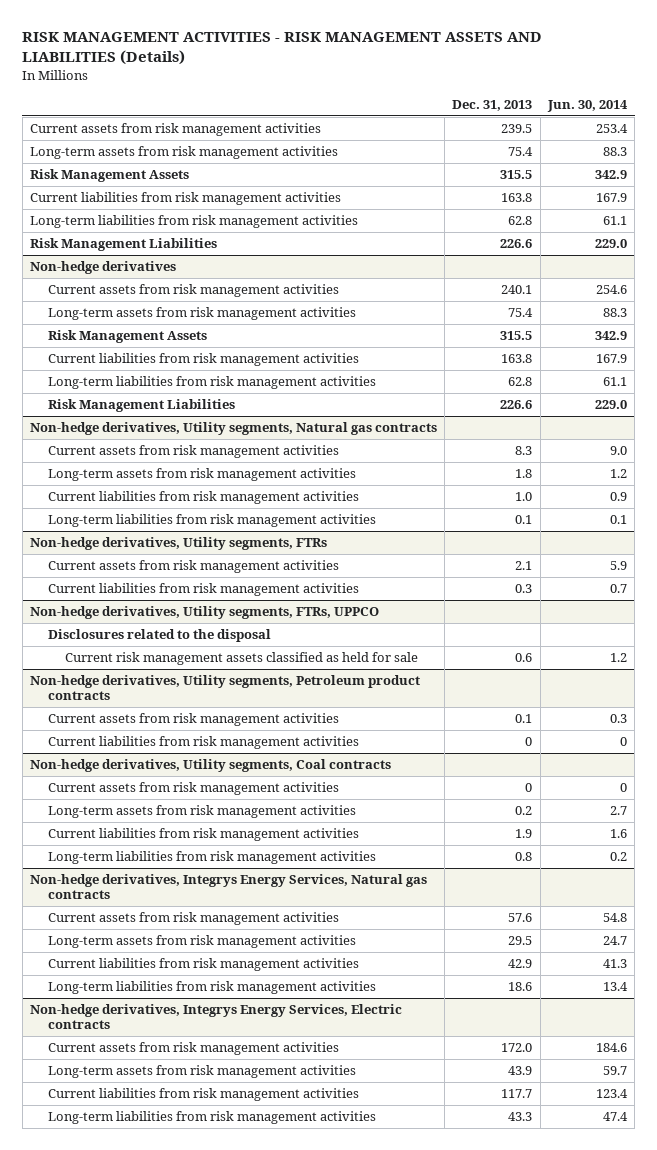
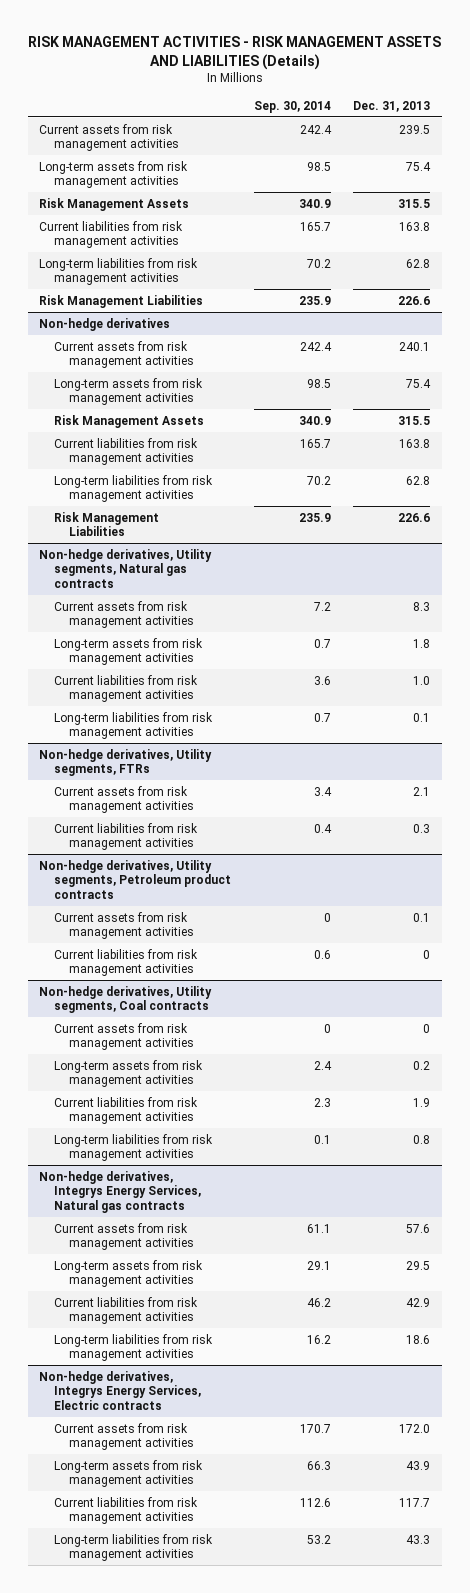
- | Dec. 31, 2013 | Jun. 30, 2014
+ | Sep. 30, 2014 | Dec. 31, 2013
- Non-hedge derivatives, Utility segments, FTRs, UPPCO
- Disclosures related to the disposal
- Current risk management assets classified as held for sale | 0.6 | 1.2

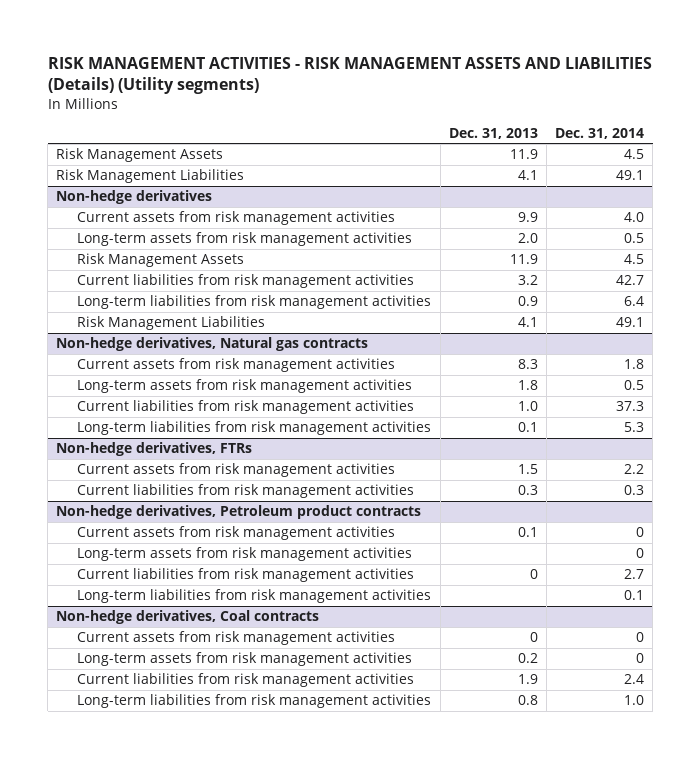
- RISK MANAGEMENT ACTIVITIES - RISK MANAGEMENT ASSETS AND LIABILITIES (Details)
+ RISK MANAGEMENT ACTIVITIES - RISK MANAGEMENT ASSETS AND LIABILITIES (Details) (Utility segments)
- | Sep. 30, 2014 | Dec. 31, 2013
+ | Dec. 31, 2013 | Dec. 31, 2014
- Current assets from risk management activities | 242.4 | 239.5
- Long-term assets from risk management activities | 98.5 | 75.4
- Risk Management Assets | 340.9 | 315.5
- Current liabilities from risk management activities | 165.7 | 163.8
- Long-term liabilities from risk management activities | 70.2 | 62.8
- Risk Management Liabilities | 235.9 | 226.6
+ Risk Management Assets | 11.9 | 4.5
+ Risk Management Liabilities | 4.1 | 49.1
@ Non-hedge derivatives
- Current assets from risk management activities | 242.4 | 240.1
- Long-term assets from risk management activities | 98.5 | 75.4
- Risk Management Assets | 340.9 | 315.5
- Current liabilities from risk management activities | 165.7 | 163.8
- Long-term liabilities from risk management activities | 70.2 | 62.8
- Risk Management Liabilities | 235.9 | 226.6
- Non-hedge derivatives, Utility segments, Natural gas contracts
@ Non-hedge derivatives
+ Current assets from risk management activities | 9.9 | 4.0
+ Long-term assets from risk management activities | 2.0 | 0.5
+ Risk Management Assets | 11.9 | 4.5
+ Current liabilities from risk management activities | 3.2 | 42.7
+ Long-term liabilities from risk management activities | 0.9 | 6.4
+ Risk Management Liabilities | 4.1 | 49.1
+ Non-hedge derivatives, Natural gas contracts
- Non-hedge derivatives, Utility segments, FTRs
- Current assets from risk management activities | 3.4 | 2.1
+ Non-hedge derivatives, FTRs
+ Current assets from risk management activities | 1.5 | 2.2
- Non-hedge derivatives, Utility segments, Petroleum product contracts
+ Non-hedge derivatives, Petroleum product contracts
+ Long-term assets from risk management activities | | 0
- Non-hedge derivatives, Utility segments, Coal contracts
+ Long-term liabilities from risk management activities | | 0.1
+ Non-hedge derivatives, Coal contracts
- Non-hedge derivatives, Integrys Energy Services, Natural gas contracts
- Current assets from risk management activities | 61.1 | 57.6
- Long-term assets from risk management activities | 29.1 | 29.5
- Current liabilities from risk management activities | 46.2 | 42.9
- Long-term liabilities from risk management activities | 16.2 | 18.6
- Non-hedge derivatives, Integrys Energy Services, Electric contracts
- Current assets from risk management activities | 170.7 | 172.0
- Long-term assets from risk management activities | 66.3 | 43.9
- Current liabilities from risk management activities | 112.6 | 117.7
- Long-term liabilities from risk management activities | 53.2 | 43.3

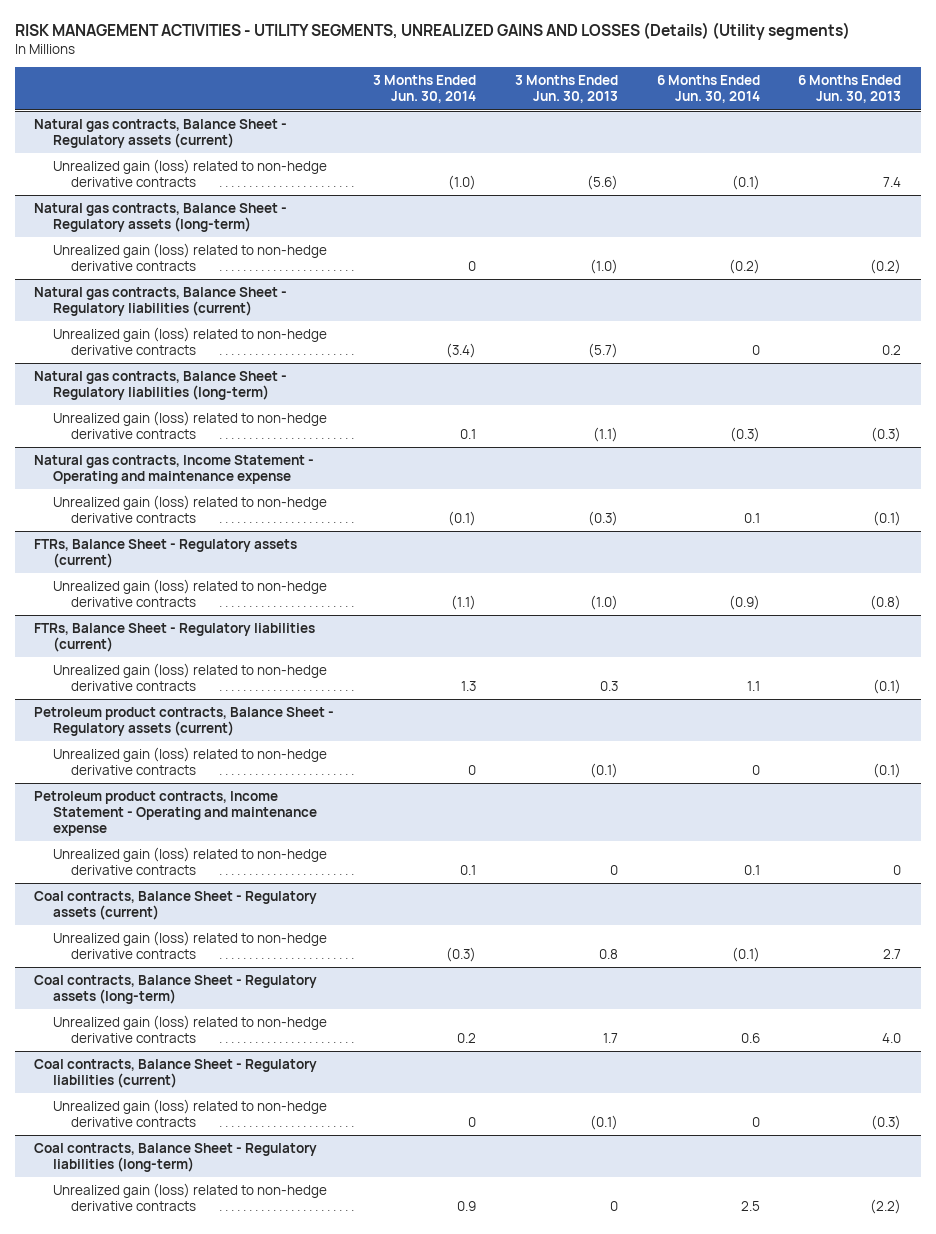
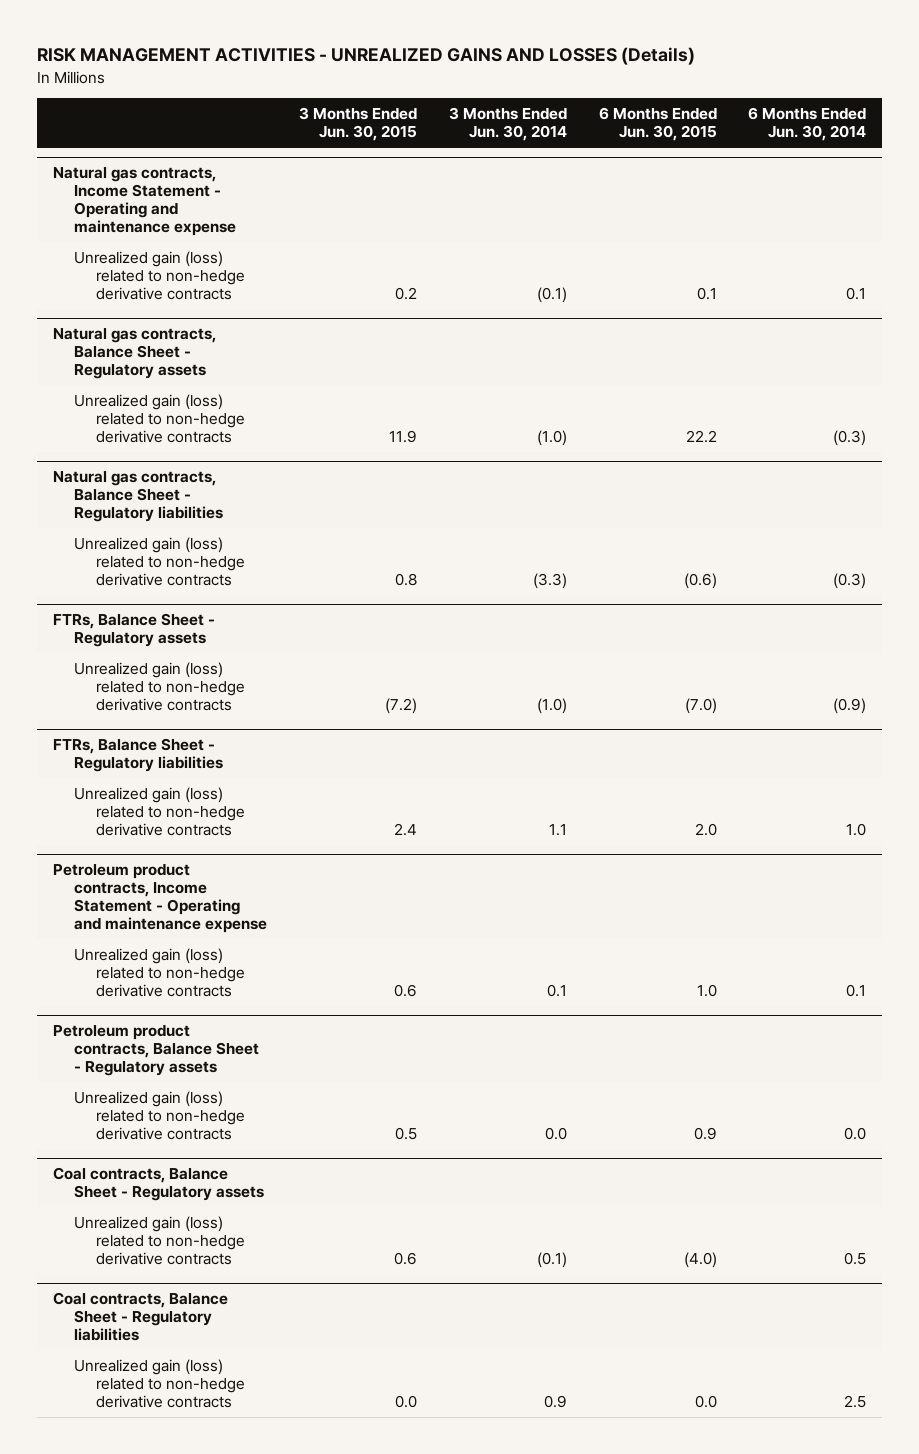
- RISK MANAGEMENT ACTIVITIES - UTILITY SEGMENTS, UNREALIZED GAINS AND LOSSES (Details) (Utility segments)
+ RISK MANAGEMENT ACTIVITIES - UNREALIZED GAINS AND LOSSES (Details)
- | 3 Months Ended Jun. 30, 2014 | 3 Months Ended Jun. 30, 2013 | 6 Months Ended Jun. 30, 2014 | 6 Months Ended Jun. 30, 2013
+ | 3 Months Ended Jun. 30, 2015 | 3 Months Ended Jun. 30, 2014 | 6 Months Ended Jun. 30, 2015 | 6 Months Ended Jun. 30, 2014
- Natural gas contracts, Balance Sheet - Regulatory assets (current)
- Unrealized gain (loss) related to non-hedge derivative contracts | (1.0) | (5.6) | (0.1) | 7.4
- Natural gas contracts, Balance Sheet - Regulatory assets (long-term)
- Unrealized gain (loss) related to non-hedge derivative contracts | 0 | (1.0) | (0.2) | (0.2)
- Natural gas contracts, Balance Sheet - Regulatory liabilities (current)
- Unrealized gain (loss) related to non-hedge derivative contracts | (3.4) | (5.7) | 0 | 0.2
- Natural gas contracts, Balance Sheet - Regulatory liabilities (long-term)
- Unrealized gain (loss) related to non-hedge derivative contracts | 0.1 | (1.1) | (0.3) | (0.3)
- FTRs, Balance Sheet - Regulatory assets (current)
- Unrealized gain (loss) related to non-hedge derivative contracts | (1.1) | (1.0) | (0.9) | (0.8)
- FTRs, Balance Sheet - Regulatory liabilities (current)
- Unrealized gain (loss) related to non-hedge derivative contracts | 1.3 | 0.3 | 1.1 | (0.1)
- Petroleum product contracts, Balance Sheet - Regulatory assets (current)
- Unrealized gain (loss) related to non-hedge derivative contracts | 0 | (0.1) | 0 | (0.1)
+ Natural gas contracts, Balance Sheet - Regulatory assets
+ Unrealized gain (loss) related to non-hedge derivative contracts | 11.9 | (1.0) | 22.2 | (0.3)
+ Natural gas contracts, Balance Sheet - Regulatory liabilities
+ Unrealized gain (loss) related to non-hedge derivative contracts | 0.8 | (3.3) | (0.6) | (0.3)
+ FTRs, Balance Sheet - Regulatory assets
+ Unrealized gain (loss) related to non-hedge derivative contracts | (7.2) | (1.0) | (7.0) | (0.9)
+ FTRs, Balance Sheet - Regulatory liabilities
+ Unrealized gain (loss) related to non-hedge derivative contracts | 2.4 | 1.1 | 2.0 | 1.0
- Coal contracts, Balance Sheet - Regulatory assets (current)
- Unrealized gain (loss) related to non-hedge derivative contracts | (0.3) | 0.8 | (0.1) | 2.7
- Coal contracts, Balance Sheet - Regulatory assets (long-term)
- Unrealized gain (loss) related to non-hedge derivative contracts | 0.2 | 1.7 | 0.6 | 4.0
- Coal contracts, Balance Sheet - Regulatory liabilities (current)
- Unrealized gain (loss) related to non-hedge derivative contracts | 0 | (0.1) | 0 | (0.3)
- Coal contracts, Balance Sheet - Regulatory liabilities (long-term)
+ Petroleum product contracts, Balance Sheet - Regulatory assets
+ Unrealized gain (loss) related to non-hedge derivative contracts | 0.5 | 0.0 | 0.9 | 0.0
+ Coal contracts, Balance Sheet - Regulatory assets
+ Unrealized gain (loss) related to non-hedge derivative contracts | 0.6 | (0.1) | (4.0) | 0.5
+ Coal contracts, Balance Sheet - Regulatory liabilities

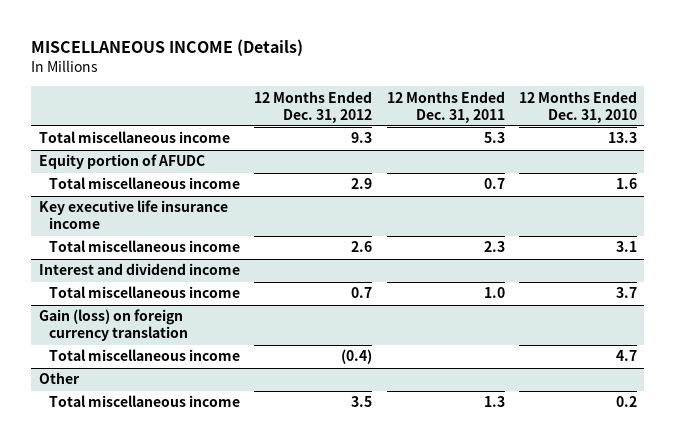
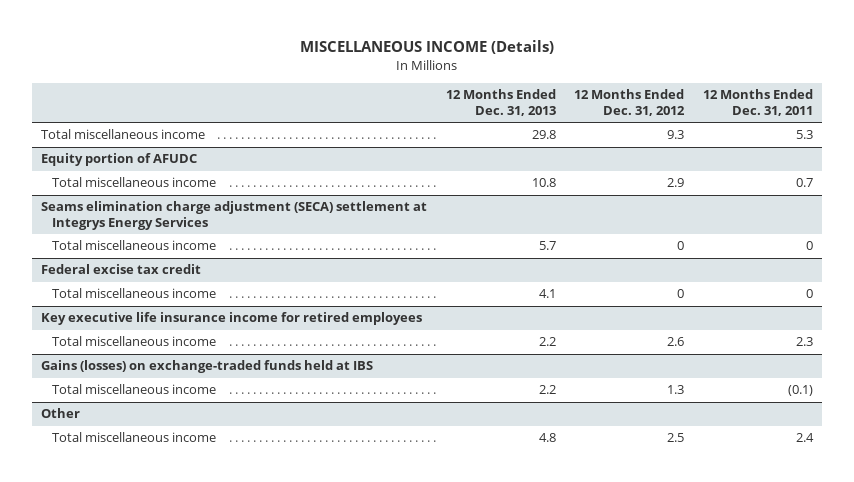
- | 12 Months Ended Dec. 31, 2012 | 12 Months Ended Dec. 31, 2011 | 12 Months Ended Dec. 31, 2010
+ | 12 Months Ended Dec. 31, 2013 | 12 Months Ended Dec. 31, 2012 | 12 Months Ended Dec. 31, 2011
- Key executive life insurance income
+ Seams elimination charge adjustment (SECA) settlement at Integrys Energy Services
+ Total miscellaneous income | 5.7 | 0 | 0
+ Federal excise tax credit
+ Total miscellaneous income | 4.1 | 0 | 0
+ Key executive life insurance income for retired employees
- Interest and dividend income
- Total miscellaneous income | 0.7 | 1.0 | 3.7
- Gain (loss) on foreign currency translation
- Total miscellaneous income | (0.4) | | 4.7
+ Gains (losses) on exchange-traded funds held at IBS
+ Total miscellaneous income | 2.2 | 1.3 | (0.1)
@ Other
- Total miscellaneous income | 3.5 | 1.3 | 0.2
+ Total miscellaneous income | 4.8 | 2.5 | 2.4

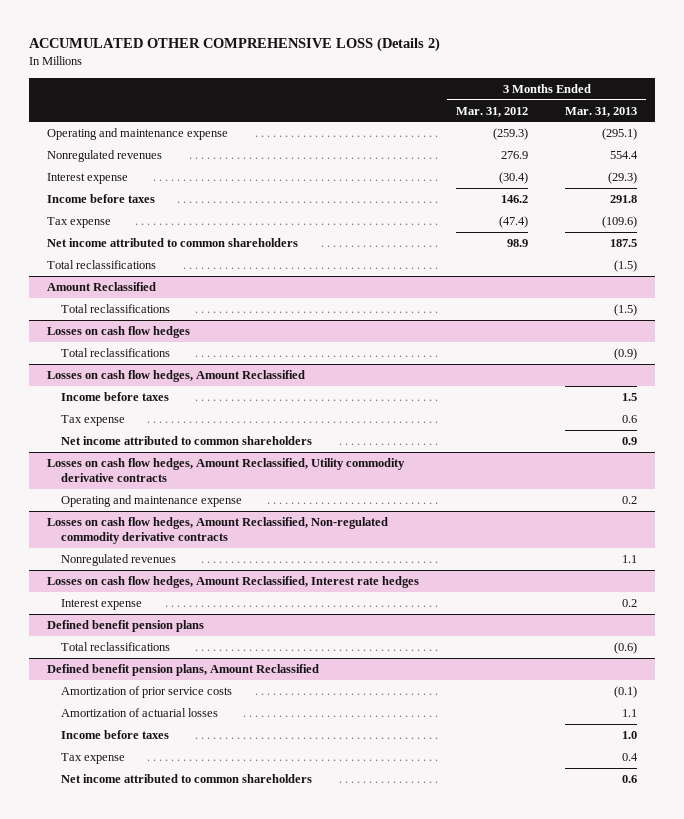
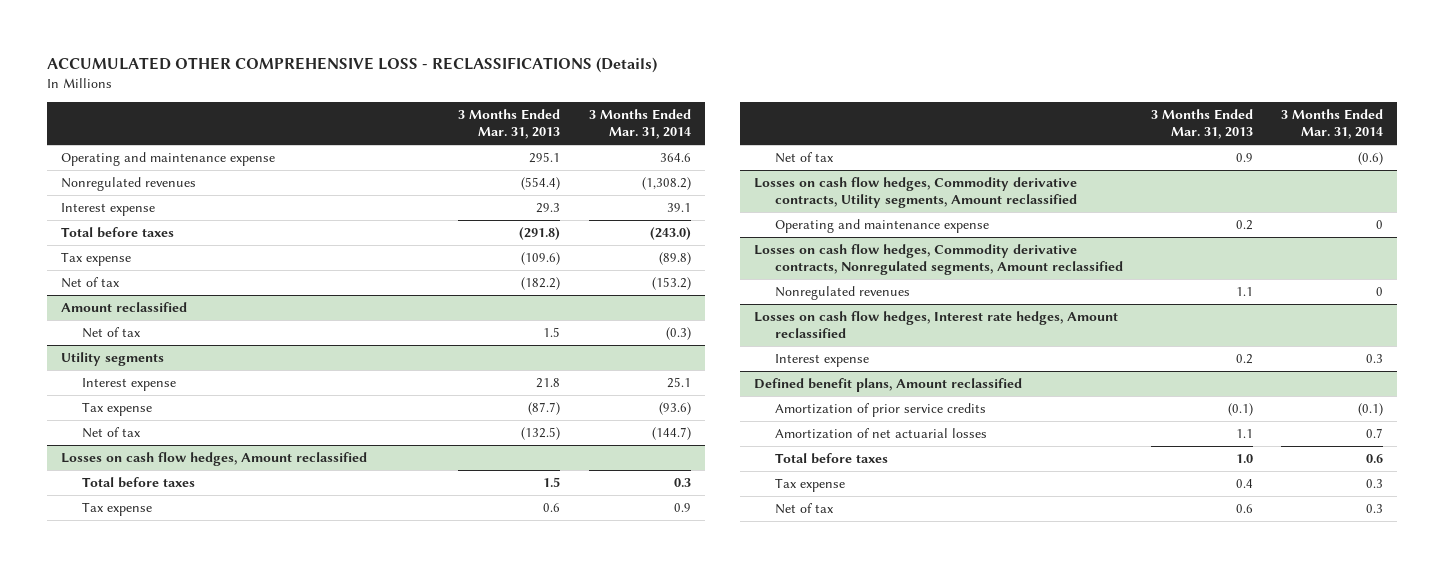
- ACCUMULATED OTHER COMPREHENSIVE LOSS (Details 2)
+ ACCUMULATED OTHER COMPREHENSIVE LOSS - RECLASSIFICATIONS (Details)
- | 3 Months Ended Mar. 31, 2012 | 3 Months Ended Mar. 31, 2013
+ | 3 Months Ended Mar. 31, 2013 | 3 Months Ended Mar. 31, 2014
- Operating and maintenance expense | (259.3) | (295.1)
- Nonregulated revenues | 276.9 | 554.4
- Interest expense | (30.4) | (29.3)
- Income before taxes | 146.2 | 291.8
+ Operating and maintenance expense | 295.1 | 364.6
+ Nonregulated revenues | (554.4) | (1,308.2)
+ Interest expense | 29.3 | 39.1
+ Total before taxes | (291.8) | (243.0)
- Net income attributed to common shareholders | 98.9 | 187.5
- Total reclassifications | | (1.5)
- Amount Reclassified
- Total reclassifications | | (1.5)
- Losses on cash flow hedges
- Total reclassifications | | (0.9)
- Losses on cash flow hedges, Amount Reclassified
- Income before taxes | | 1.5
+ Net of tax | (182.2) | (153.2)
+ Amount reclassified
+ Net of tax | 1.5 | (0.3)
+ Utility segments
+ Interest expense | 21.8 | 25.1
+ Tax expense | (87.7) | (93.6)
+ Net of tax | (132.5) | (144.7)
+ Losses on cash flow hedges, Amount reclassified
+ Total before taxes | 1.5 | 0.3
- Net income attributed to common shareholders | | 0.9
- Losses on cash flow hedges, Amount Reclassified, Utility commodity derivative contracts
+ Net of tax | 0.9 | (0.6)
+ Losses on cash flow hedges, Commodity derivative contracts, Utility segments, Amount reclassified
- Losses on cash flow hedges, Amount Reclassified, Non-regulated commodity derivative contracts
+ Losses on cash flow hedges, Commodity derivative contracts, Nonregulated segments, Amount reclassified
- Losses on cash flow hedges, Amount Reclassified, Interest rate hedges
+ Losses on cash flow hedges, Interest rate hedges, Amount reclassified
- Defined benefit pension plans
- Total reclassifications | | (0.6)
- Defined benefit pension plans, Amount Reclassified
- Amortization of prior service costs | | (0.1)
- Amortization of actuarial losses | | 1.1
- Income before taxes | | 1.0
+ Defined benefit plans, Amount reclassified
+ Amortization of prior service credits | (0.1) | (0.1)
+ Amortization of net actuarial losses | 1.1 | 0.7
+ Total before taxes | 1.0 | 0.6
- Net income attributed to common shareholders | | 0.6
+ Net of tax | 0.6 | 0.3

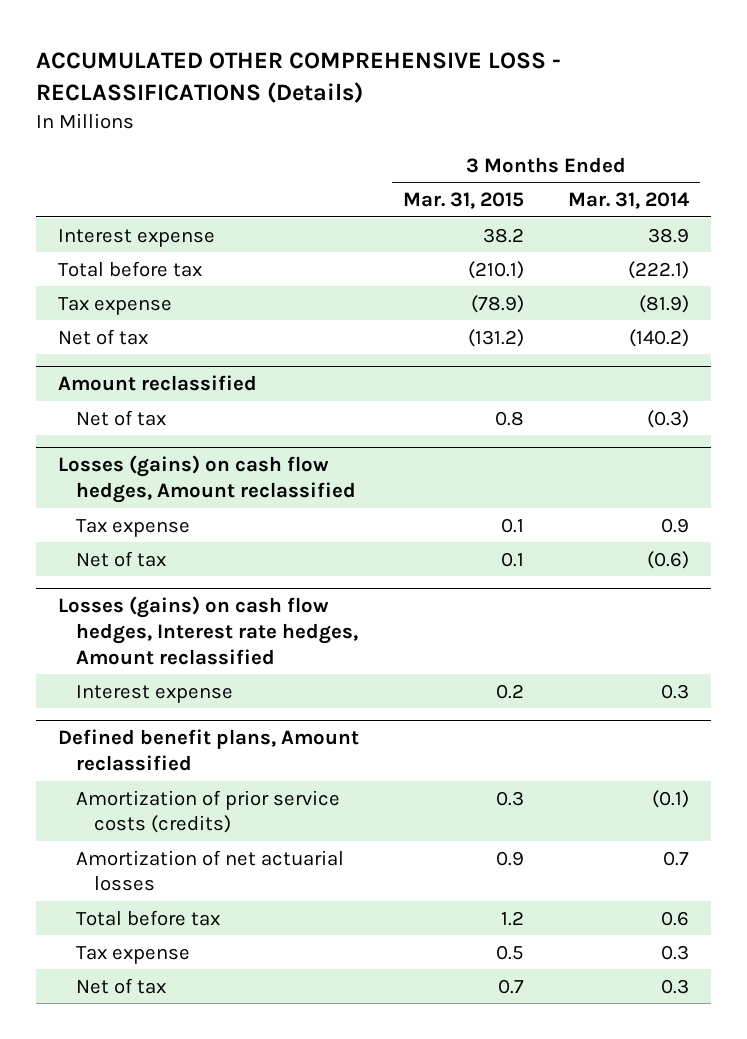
- | 3 Months Ended Mar. 31, 2013 | 3 Months Ended Mar. 31, 2014
+ | 3 Months Ended Mar. 31, 2015 | 3 Months Ended Mar. 31, 2014
- Operating and maintenance expense | 295.1 | 364.6
- Nonregulated revenues | (554.4) | (1,308.2)
- Interest expense | 29.3 | 39.1
- Total before taxes | (291.8) | (243.0)
- Tax expense | (109.6) | (89.8)
- Net of tax | (182.2) | (153.2)
+ Interest expense | 38.2 | 38.9
+ Total before tax | (210.1) | (222.1)
+ Tax expense | (78.9) | (81.9)
+ Net of tax | (131.2) | (140.2)
- Utility segments
- Interest expense | 21.8 | 25.1
- Tax expense | (87.7) | (93.6)
- Net of tax | (132.5) | (144.7)
- Losses on cash flow hedges, Amount reclassified
- Total before taxes | 1.5 | 0.3
+ Losses (gains) on cash flow hedges, Amount reclassified
- Losses on cash flow hedges, Commodity derivative contracts, Utility segments, Amount reclassified
- Operating and maintenance expense | 0.2 | 0
- Losses on cash flow hedges, Commodity derivative contracts, Nonregulated segments, Amount reclassified
- Nonregulated revenues | 1.1 | 0
- Losses on cash flow hedges, Interest rate hedges, Amount reclassified
+ Losses (gains) on cash flow hedges, Interest rate hedges, Amount reclassified
@ Defined benefit plans, Amount reclassified
- Amortization of prior service credits | (0.1) | (0.1)
+ Amortization of prior service costs (credits) | 0.3 | (0.1)
- Total before taxes | 1.0 | 0.6
+ Total before tax | 1.2 | 0.6

